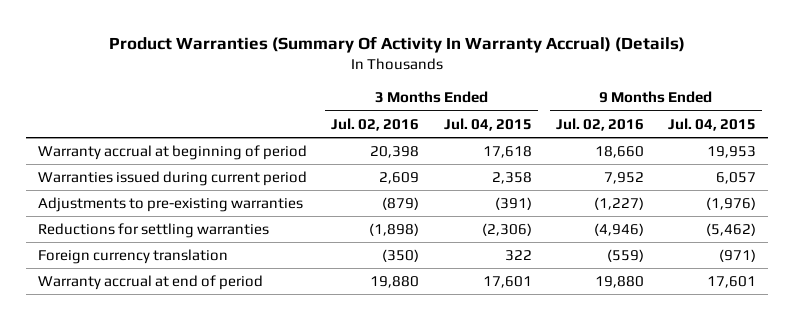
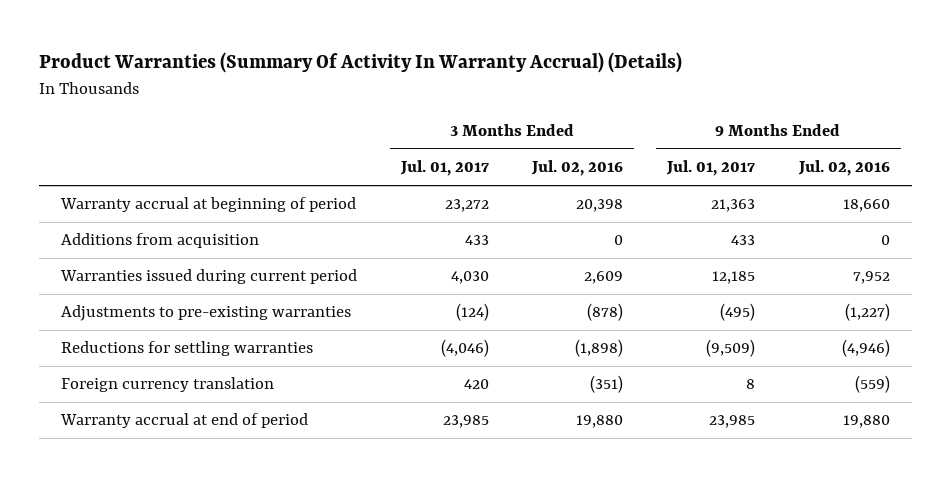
- | 3 Months Ended Jul. 02, 2016 | 3 Months Ended Jul. 04, 2015 | 9 Months Ended Jul. 02, 2016 | 9 Months Ended Jul. 04, 2015
+ | 3 Months Ended Jul. 01, 2017 | 3 Months Ended Jul. 02, 2016 | 9 Months Ended Jul. 01, 2017 | 9 Months Ended Jul. 02, 2016
+ Additions from acquisition | 433 | 0 | 433 | 0
- Adjustments to pre-existing warranties | (879) | (391) | (1,227) | (1,976)
+ Adjustments to pre-existing warranties | (124) | (878) | (495) | (1,227)
- Foreign currency translation | (350) | 322 | (559) | (971)
+ Foreign currency translation | 420 | (351) | 8 | (559)

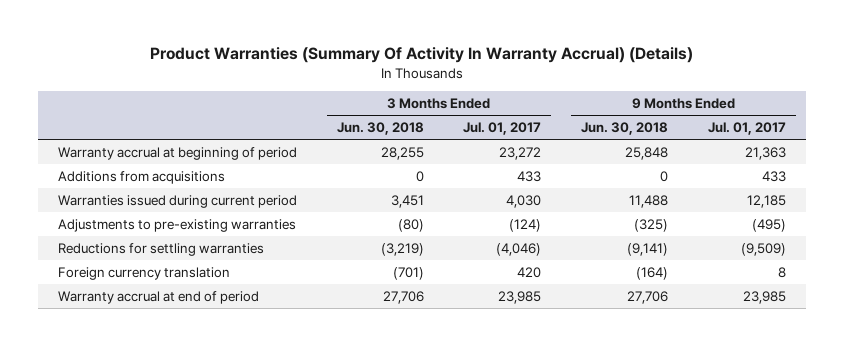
- | 3 Months Ended Jul. 01, 2017 | 3 Months Ended Jul. 02, 2016 | 9 Months Ended Jul. 01, 2017 | 9 Months Ended Jul. 02, 2016
+ | 3 Months Ended Jun. 30, 2018 | 3 Months Ended Jul. 01, 2017 | 9 Months Ended Jun. 30, 2018 | 9 Months Ended Jul. 01, 2017
- Additions from acquisition | 433 | 0 | 433 | 0
+ Additions from acquisitions | 0 | 433 | 0 | 433

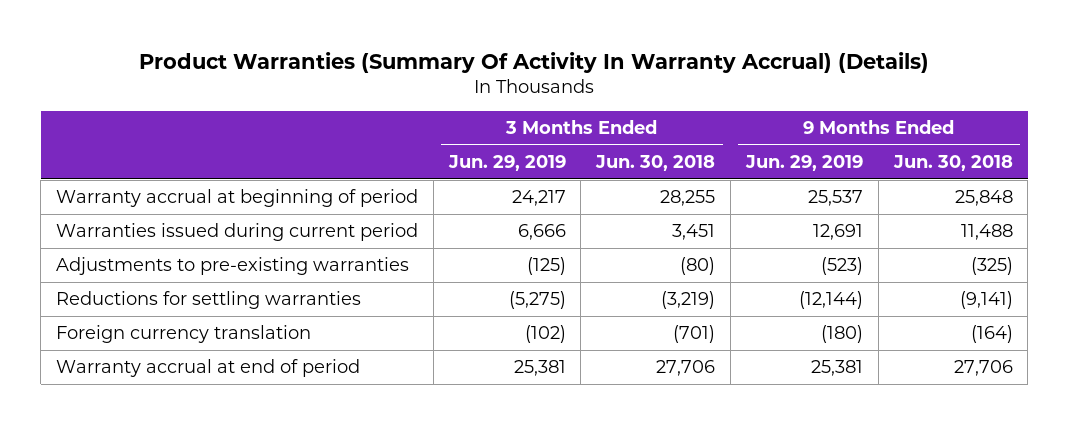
- | 3 Months Ended Jun. 30, 2018 | 3 Months Ended Jul. 01, 2017 | 9 Months Ended Jun. 30, 2018 | 9 Months Ended Jul. 01, 2017
+ | 3 Months Ended Jun. 29, 2019 | 3 Months Ended Jun. 30, 2018 | 9 Months Ended Jun. 29, 2019 | 9 Months Ended Jun. 30, 2018
- Additions from acquisitions | 0 | 433 | 0 | 433

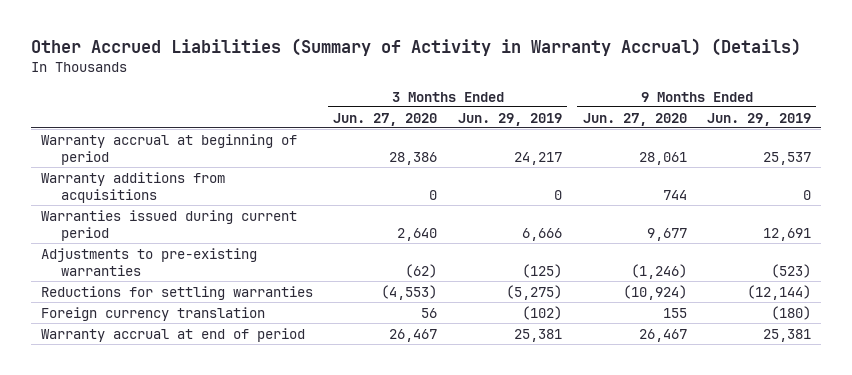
- Product Warranties (Summary Of Activity In Warranty Accrual) (Details)
+ Other Accrued Liabilities (Summary of Activity in Warranty Accrual) (Details)
- | 3 Months Ended Jun. 29, 2019 | 3 Months Ended Jun. 30, 2018 | 9 Months Ended Jun. 29, 2019 | 9 Months Ended Jun. 30, 2018
+ | 3 Months Ended Jun. 27, 2020 | 3 Months Ended Jun. 29, 2019 | 9 Months Ended Jun. 27, 2020 | 9 Months Ended Jun. 29, 2019
+ Warranty additions from acquisitions | 0 | 0 | 744 | 0

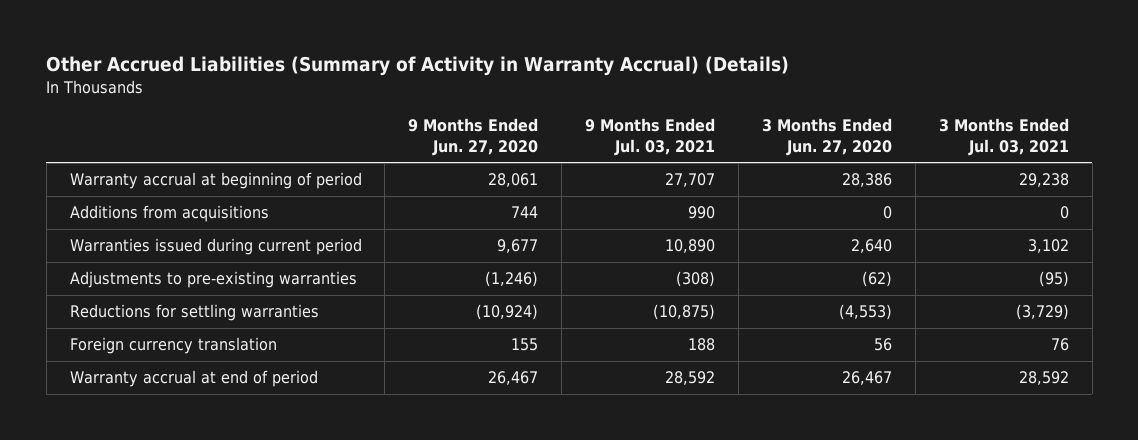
- | 3 Months Ended Jun. 27, 2020 | 3 Months Ended Jun. 29, 2019 | 9 Months Ended Jun. 27, 2020 | 9 Months Ended Jun. 29, 2019
+ | 9 Months Ended Jun. 27, 2020 | 9 Months Ended Jul. 03, 2021 | 3 Months Ended Jun. 27, 2020 | 3 Months Ended Jul. 03, 2021
- Warranty additions from acquisitions | 0 | 0 | 744 | 0
+ Additions from acquisitions | 744 | 990 | 0 | 0

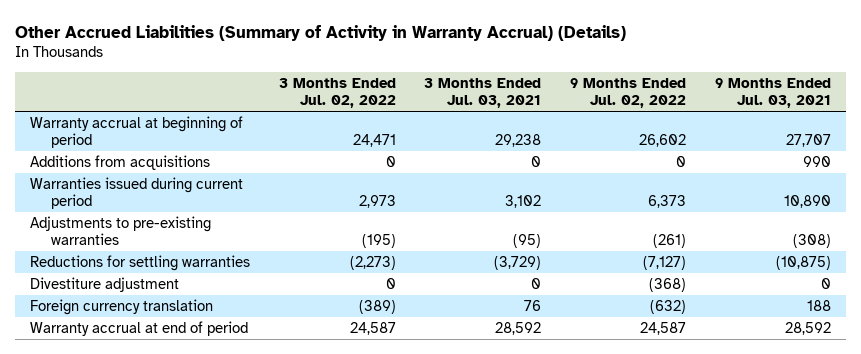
- | 9 Months Ended Jun. 27, 2020 | 9 Months Ended Jul. 03, 2021 | 3 Months Ended Jun. 27, 2020 | 3 Months Ended Jul. 03, 2021
+ | 3 Months Ended Jul. 02, 2022 | 3 Months Ended Jul. 03, 2021 | 9 Months Ended Jul. 02, 2022 | 9 Months Ended Jul. 03, 2021
+ Divestiture adjustment | 0 | 0 | (368) | 0

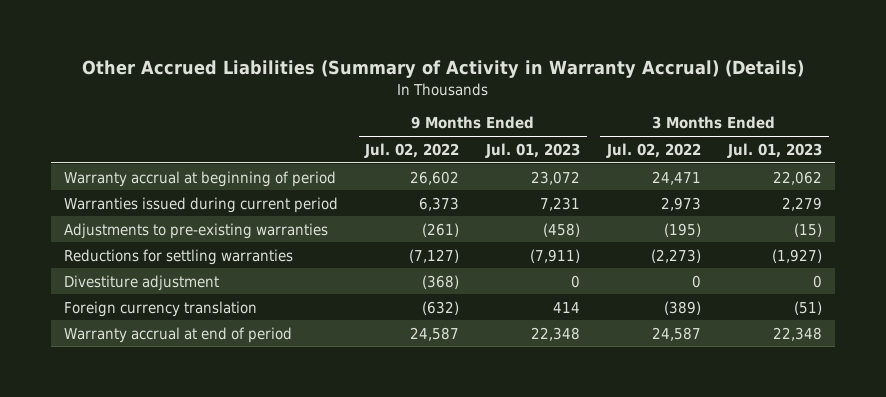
- | 3 Months Ended Jul. 02, 2022 | 3 Months Ended Jul. 03, 2021 | 9 Months Ended Jul. 02, 2022 | 9 Months Ended Jul. 03, 2021
+ | 9 Months Ended Jul. 02, 2022 | 9 Months Ended Jul. 01, 2023 | 3 Months Ended Jul. 02, 2022 | 3 Months Ended Jul. 01, 2023
- Additions from acquisitions | 0 | 0 | 0 | 990

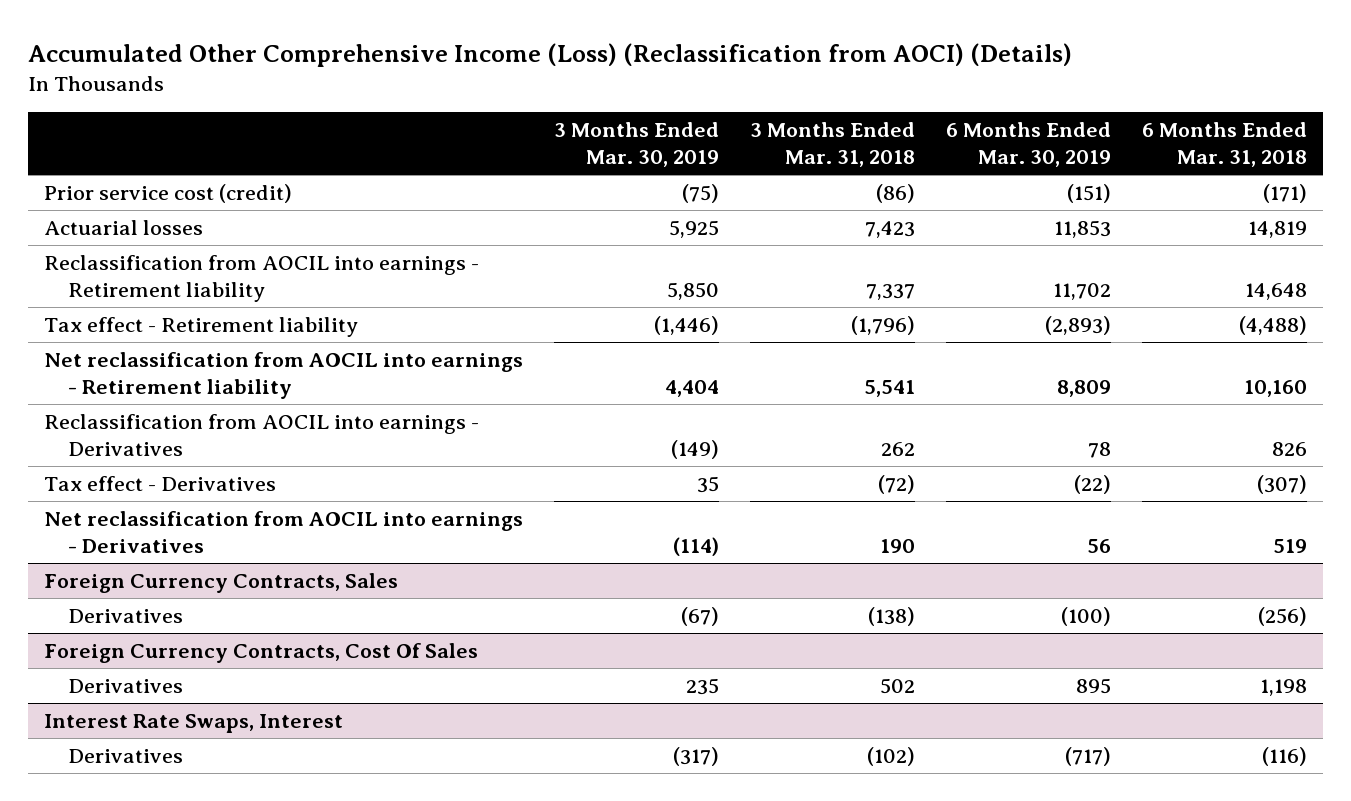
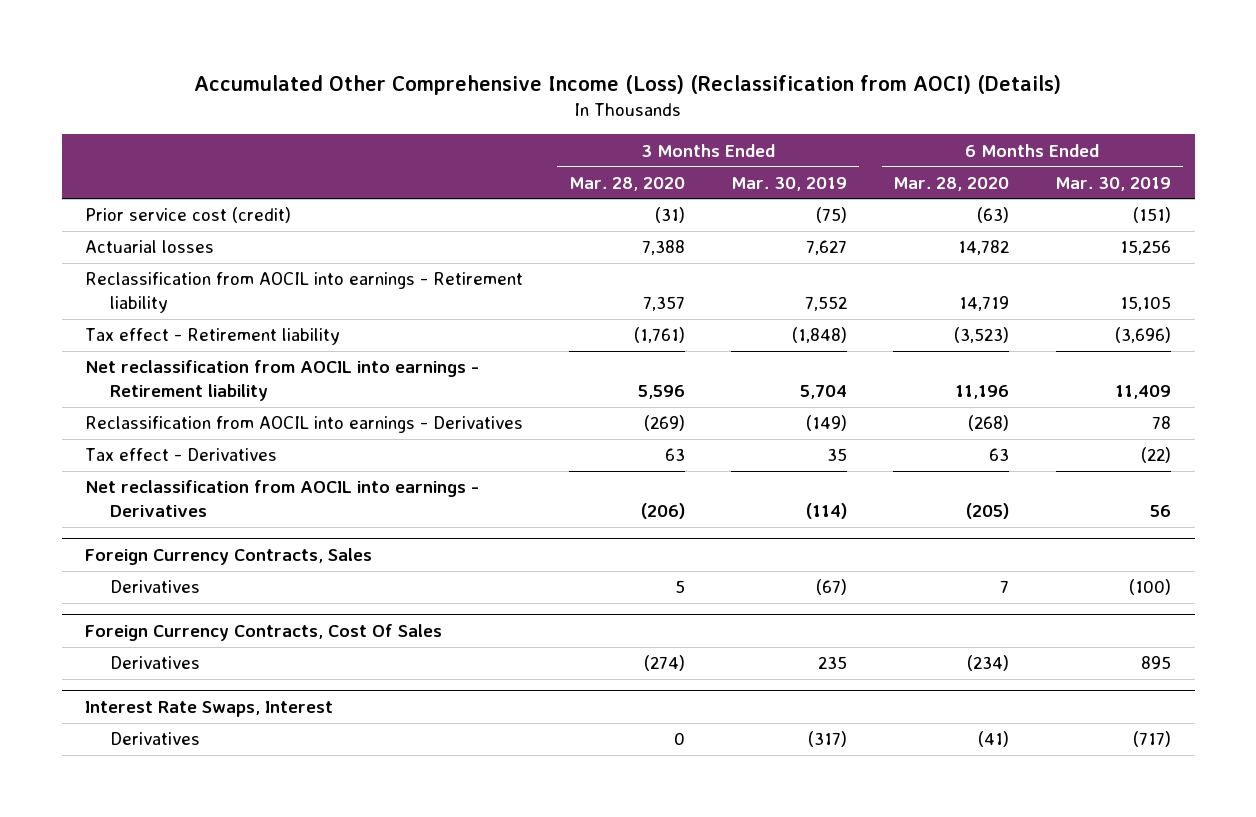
- | 3 Months Ended Mar. 30, 2019 | 3 Months Ended Mar. 31, 2018 | 6 Months Ended Mar. 30, 2019 | 6 Months Ended Mar. 31, 2018
+ | 3 Months Ended Mar. 28, 2020 | 3 Months Ended Mar. 30, 2019 | 6 Months Ended Mar. 28, 2020 | 6 Months Ended Mar. 30, 2019
- Actuarial losses | 5,925 | 7,423 | 11,853 | 14,819
- Reclassification from AOCIL into earnings - Retirement liability | 5,850 | 7,337 | 11,702 | 14,648
- Tax effect - Retirement liability | (1,446) | (1,796) | (2,893) | (4,488)
- Net reclassification from AOCIL into earnings - Retirement liability | 4,404 | 5,541 | 8,809 | 10,160
+ Actuarial losses | 7,388 | 7,627 | 14,782 | 15,256
+ Reclassification from AOCIL into earnings - Retirement liability | 7,357 | 7,552 | 14,719 | 15,105
+ Tax effect - Retirement liability | (1,761) | (1,848) | (3,523) | (3,696)
+ Net reclassification from AOCIL into earnings - Retirement liability | 5,596 | 5,704 | 11,196 | 11,409

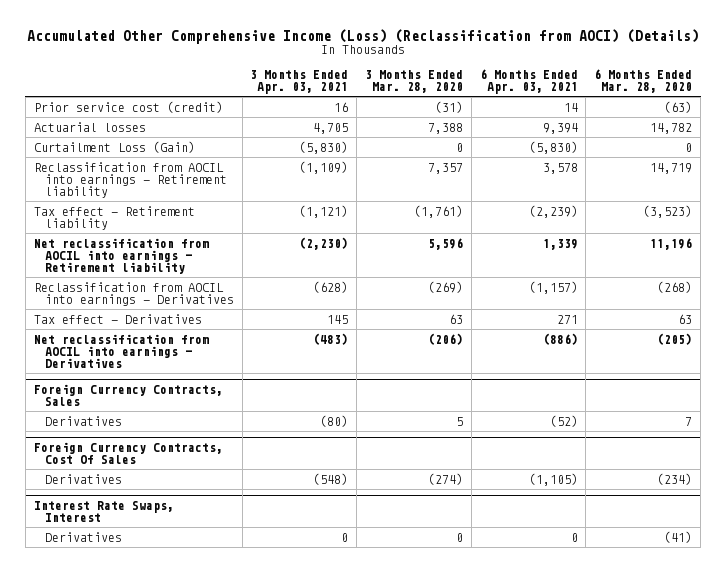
- | 3 Months Ended Mar. 28, 2020 | 3 Months Ended Mar. 30, 2019 | 6 Months Ended Mar. 28, 2020 | 6 Months Ended Mar. 30, 2019
+ | 3 Months Ended Apr. 03, 2021 | 3 Months Ended Mar. 28, 2020 | 6 Months Ended Apr. 03, 2021 | 6 Months Ended Mar. 28, 2020
+ Curtailment Loss (Gain) | (5,830) | 0 | (5,830) | 0

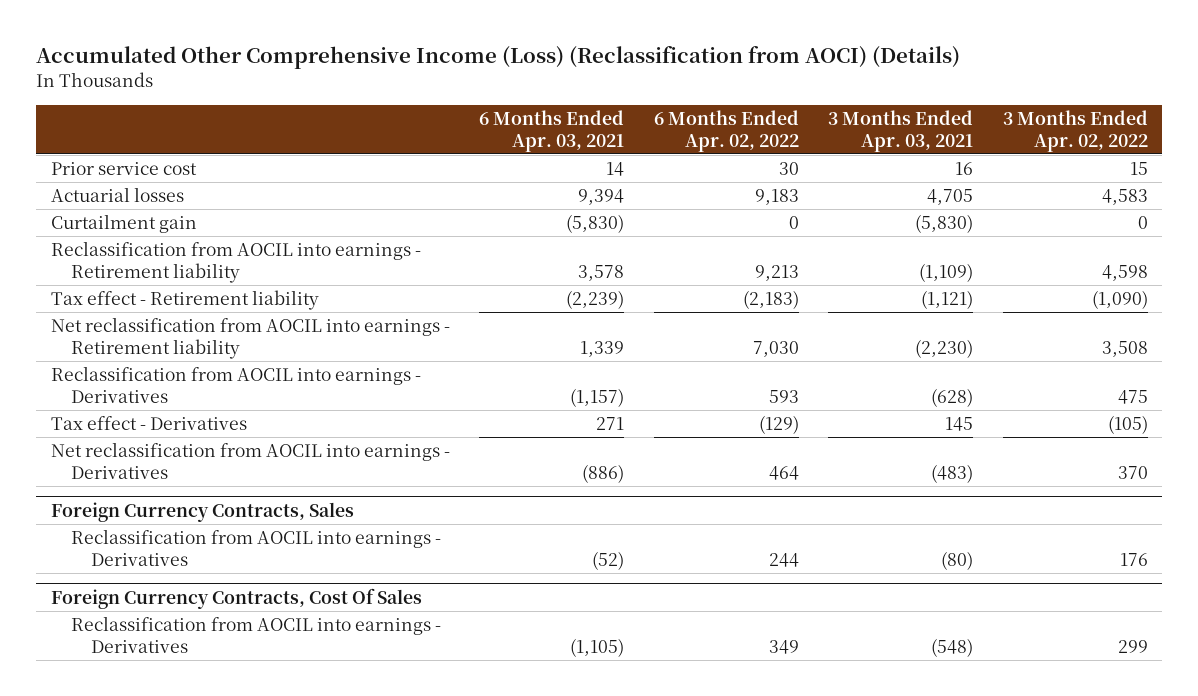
- | 3 Months Ended Apr. 03, 2021 | 3 Months Ended Mar. 28, 2020 | 6 Months Ended Apr. 03, 2021 | 6 Months Ended Mar. 28, 2020
+ | 6 Months Ended Apr. 03, 2021 | 6 Months Ended Apr. 02, 2022 | 3 Months Ended Apr. 03, 2021 | 3 Months Ended Apr. 02, 2022
- Prior service cost (credit) | 16 | (31) | 14 | (63)
+ Prior service cost | 14 | 30 | 16 | 15
- Curtailment Loss (Gain) | (5,830) | 0 | (5,830) | 0
+ Curtailment gain | (5,830) | 0 | (5,830) | 0
@ Foreign Currency Contracts, Sales
- Derivatives | (80) | 5 | (52) | 7
+ Reclassification from AOCIL into earnings - Derivatives | (52) | 244 | (80) | 176
@ Foreign Currency Contracts, Cost Of Sales
- Derivatives | (548) | (274) | (1,105) | (234)
- Interest Rate Swaps, Interest
- Derivatives | 0 | 0 | 0 | (41)
@ Foreign Currency Contracts, Cost Of Sales
+ Reclassification from AOCIL into earnings - Derivatives | (1,105) | 349 | (548) | 299

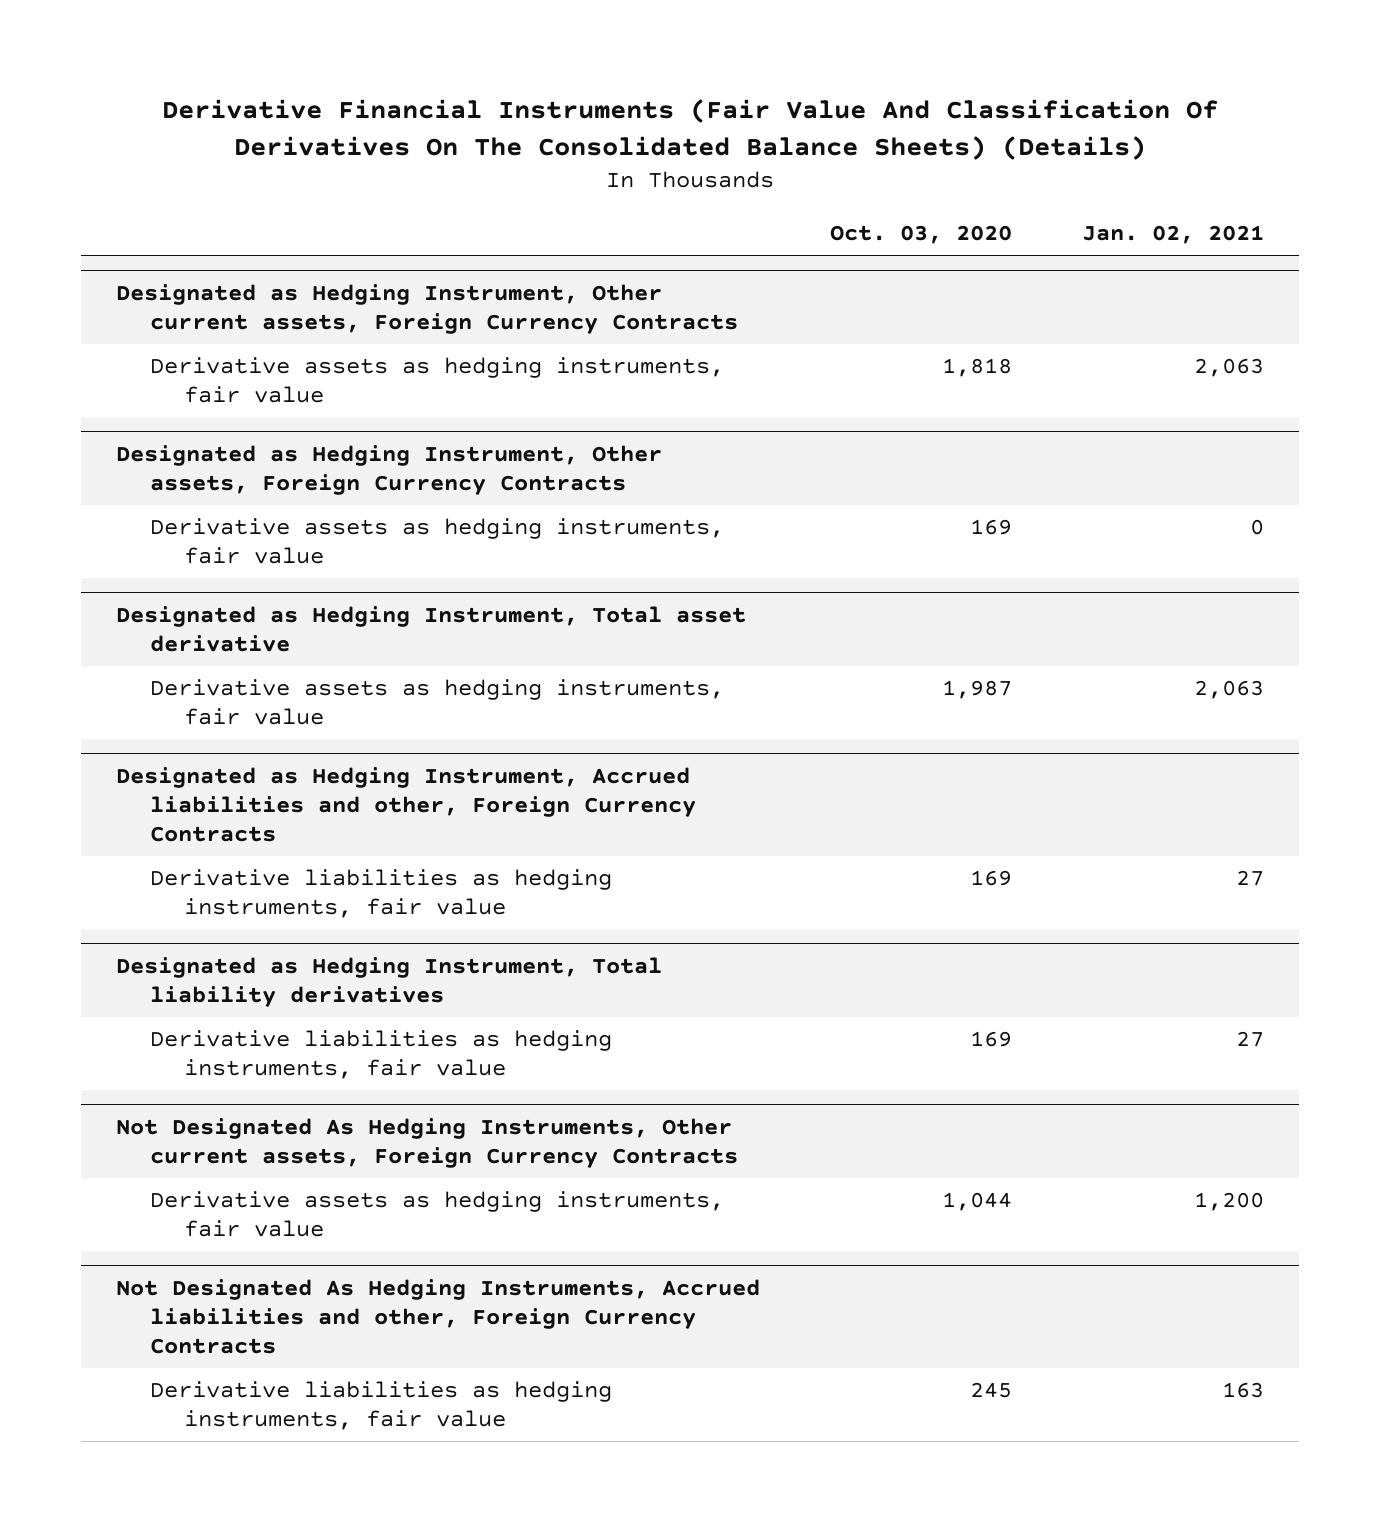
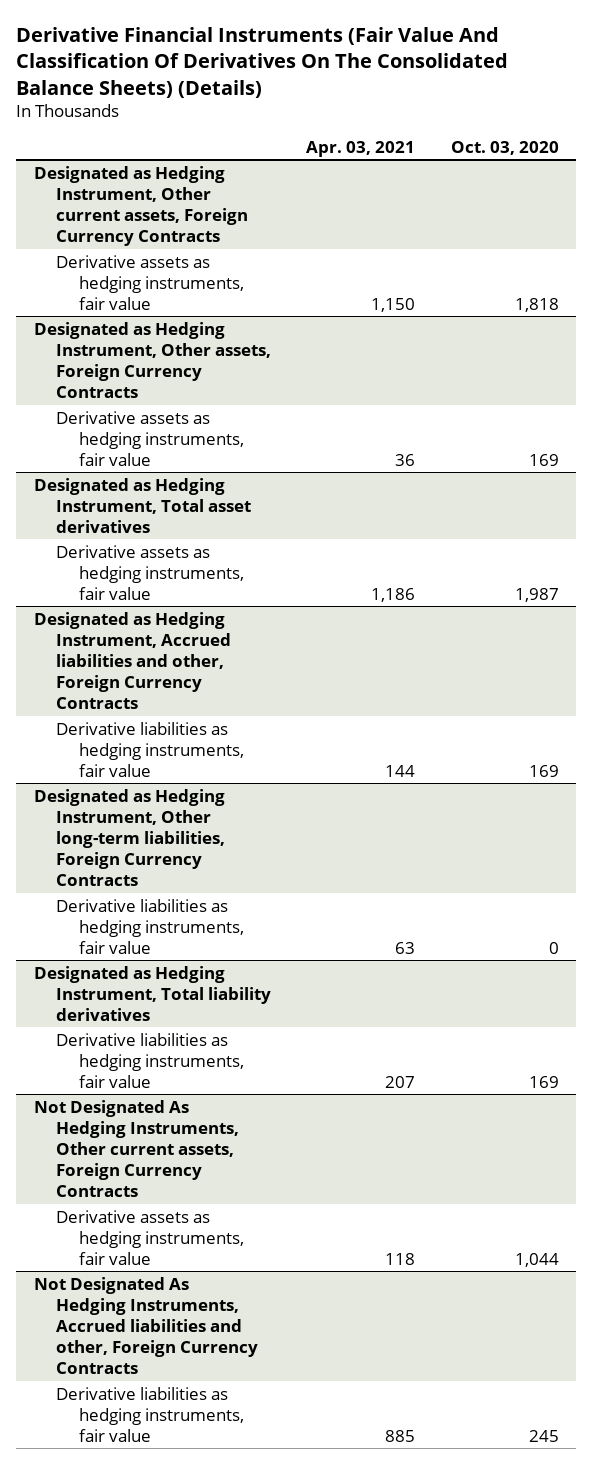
- | Oct. 03, 2020 | Jan. 02, 2021
+ | Apr. 03, 2021 | Oct. 03, 2020
- Designated as Hedging Instrument, Total asset derivative
+ Designated as Hedging Instrument, Total asset derivatives
+ Designated as Hedging Instrument, Other long-term liabilities, Foreign Currency Contracts
+ Derivative liabilities as hedging instruments, fair value | 63 | 0

